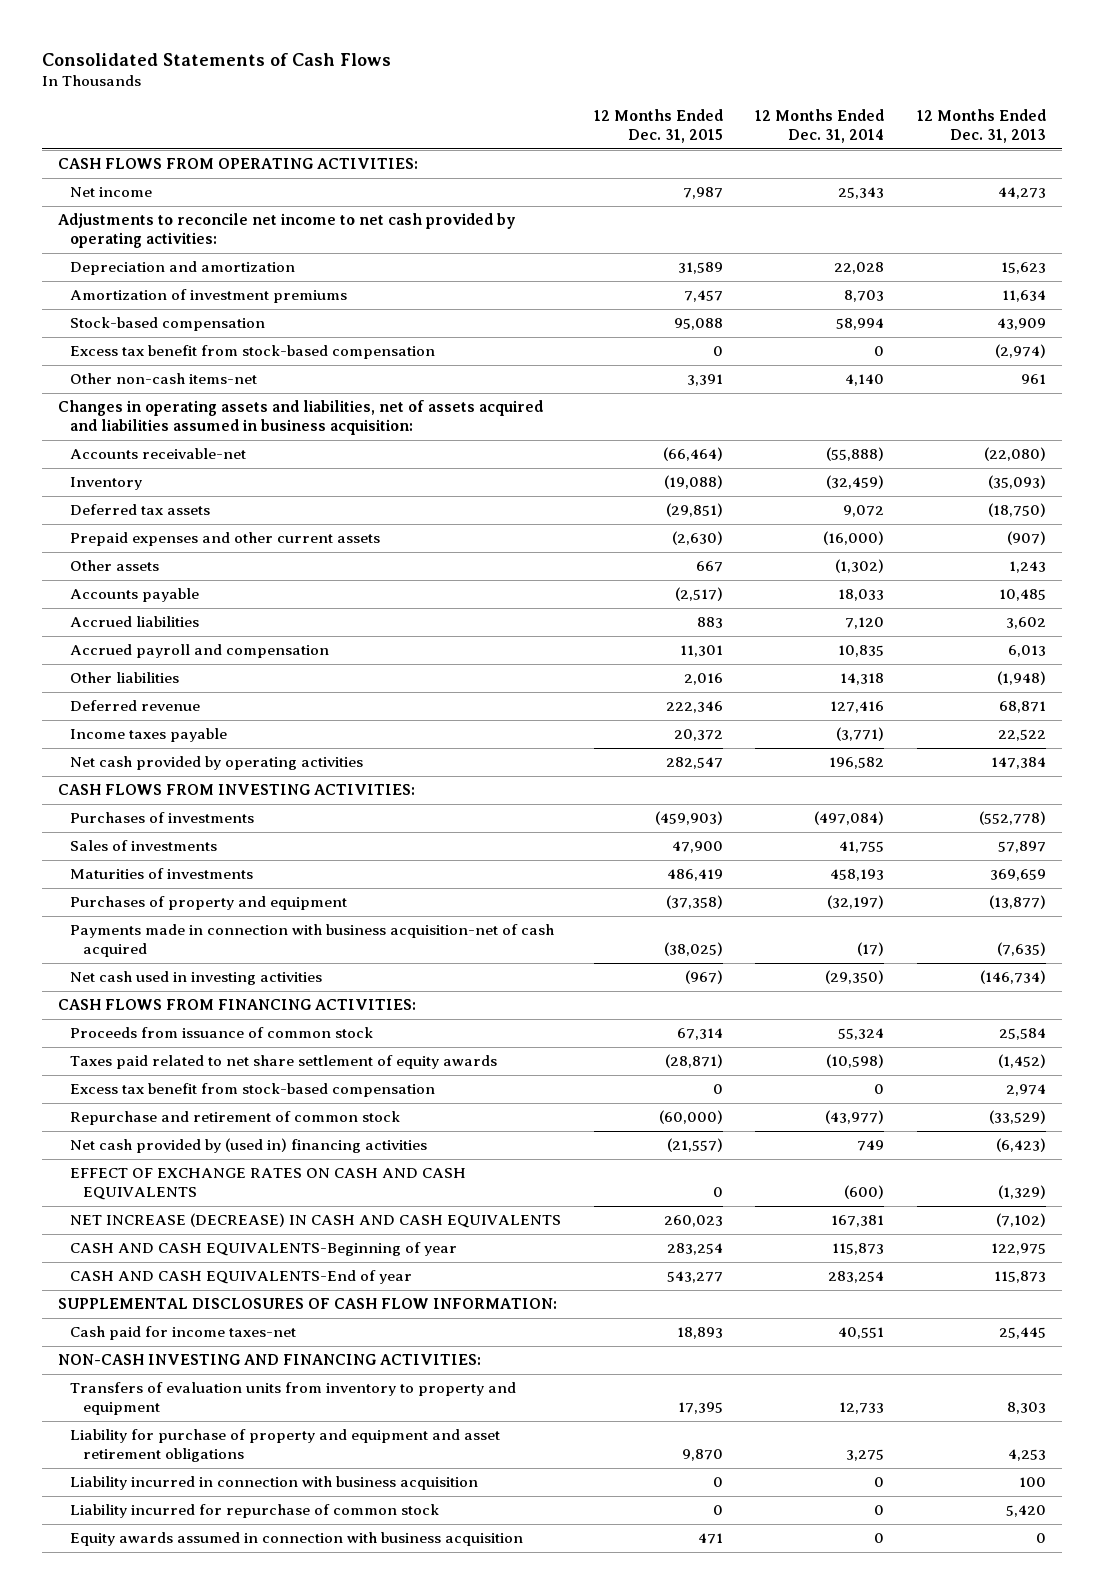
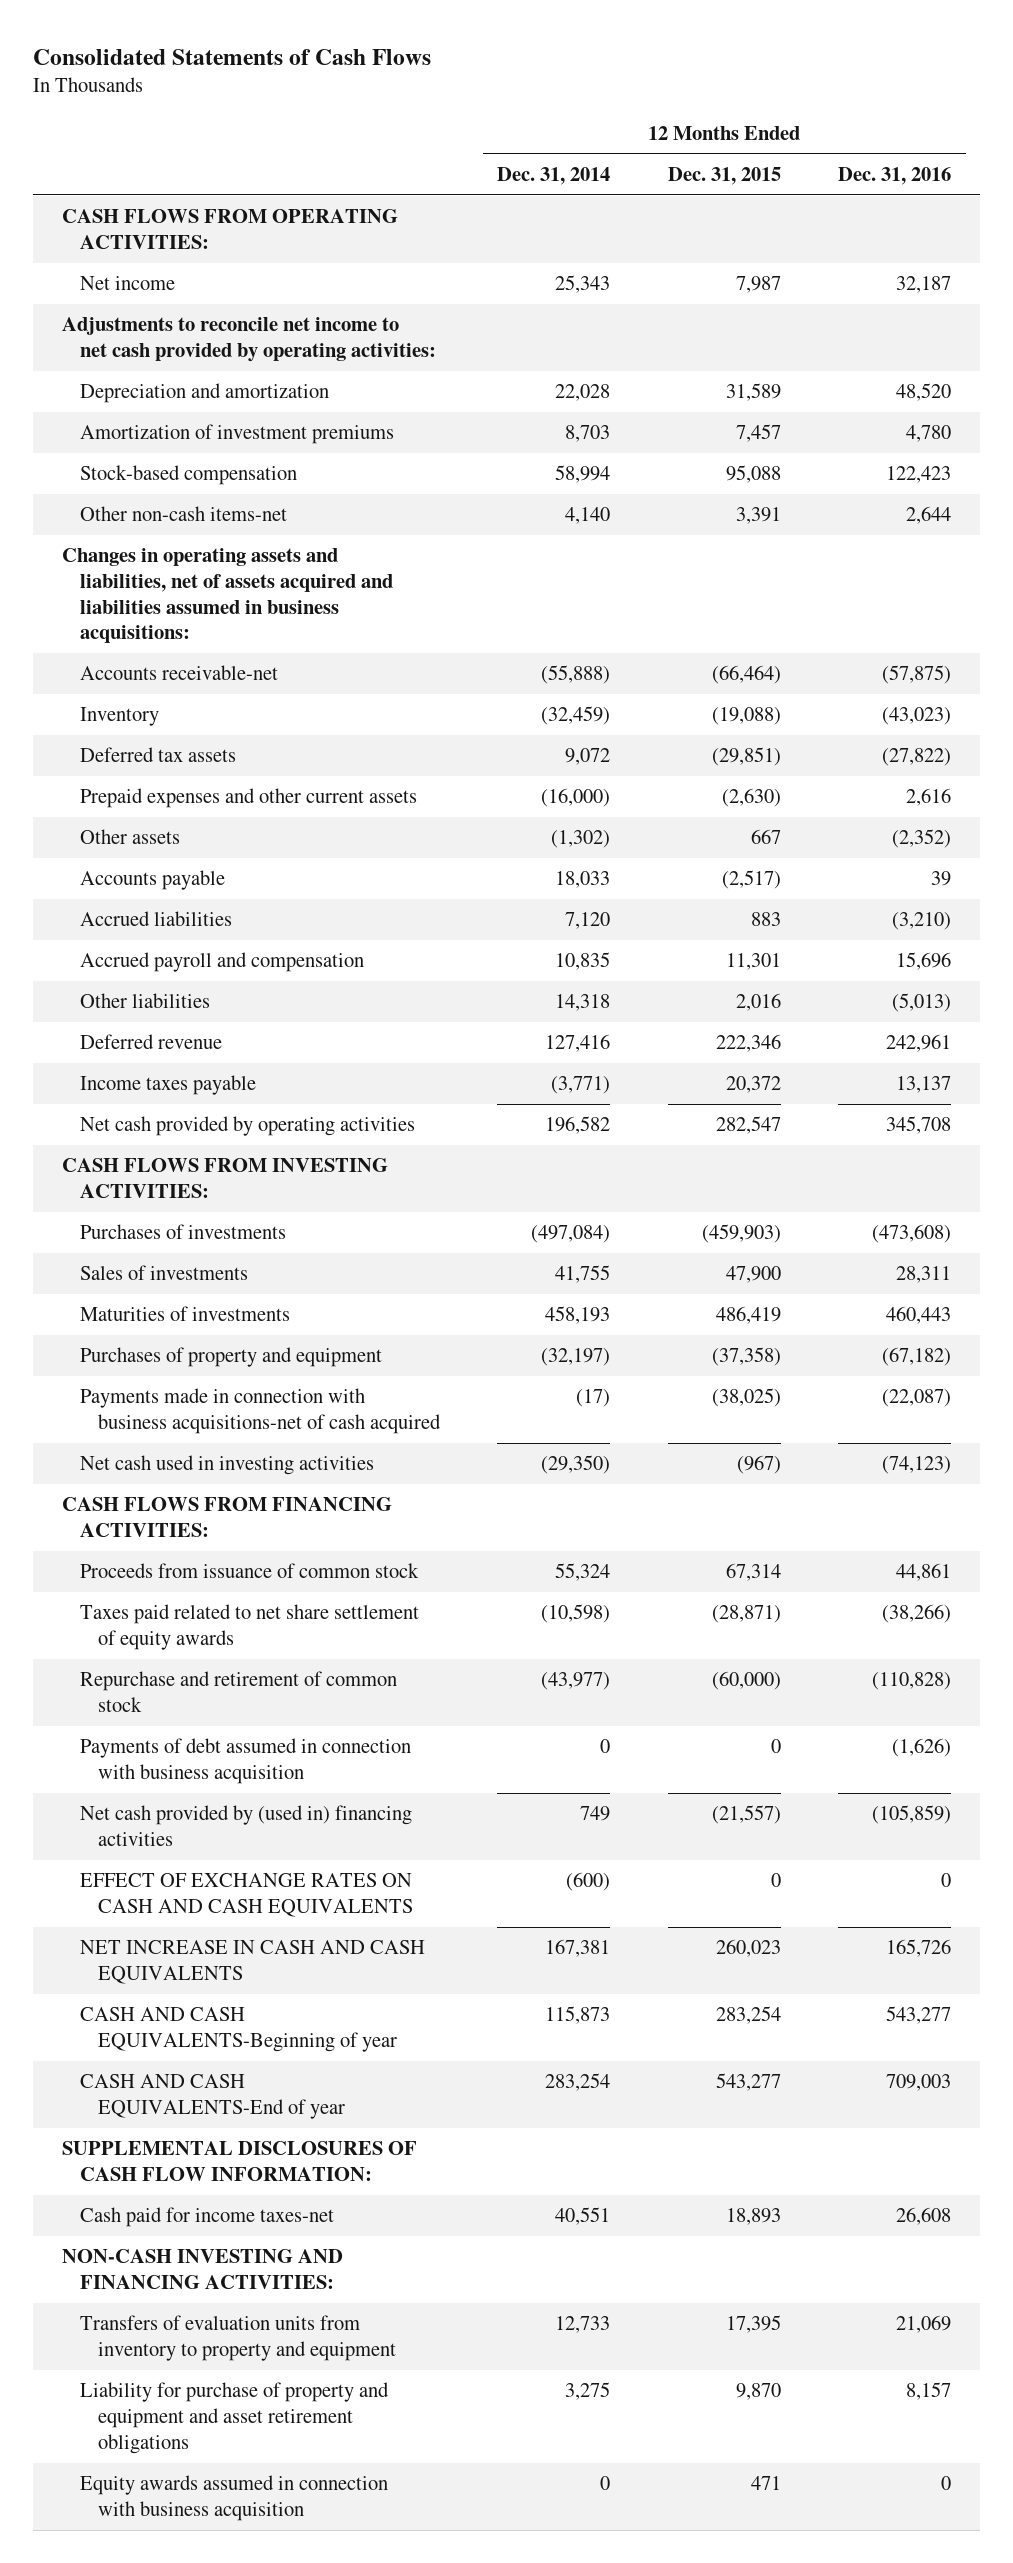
- | 12 Months Ended Dec. 31, 2015 | 12 Months Ended Dec. 31, 2014 | 12 Months Ended Dec. 31, 2013
+ | 12 Months Ended Dec. 31, 2014 | 12 Months Ended Dec. 31, 2015 | 12 Months Ended Dec. 31, 2016
- Excess tax benefit from stock-based compensation | 0 | 0 | (2,974)
- Changes in operating assets and liabilities, net of assets acquired and liabilities assumed in business acquisition:
+ Changes in operating assets and liabilities, net of assets acquired and liabilities assumed in business acquisitions:
- Payments made in connection with business acquisition-net of cash acquired | (38,025) | (17) | (7,635)
+ Payments made in connection with business acquisitions-net of cash acquired | (17) | (38,025) | (22,087)
- Excess tax benefit from stock-based compensation | 0 | 0 | 2,974
+ Payments of debt assumed in connection with business acquisition | 0 | 0 | (1,626)
- NET INCREASE (DECREASE) IN CASH AND CASH EQUIVALENTS | 260,023 | 167,381 | (7,102)
+ NET INCREASE IN CASH AND CASH EQUIVALENTS | 167,381 | 260,023 | 165,726
- Liability incurred in connection with business acquisition | 0 | 0 | 100
- Liability incurred for repurchase of common stock | 0 | 0 | 5,420

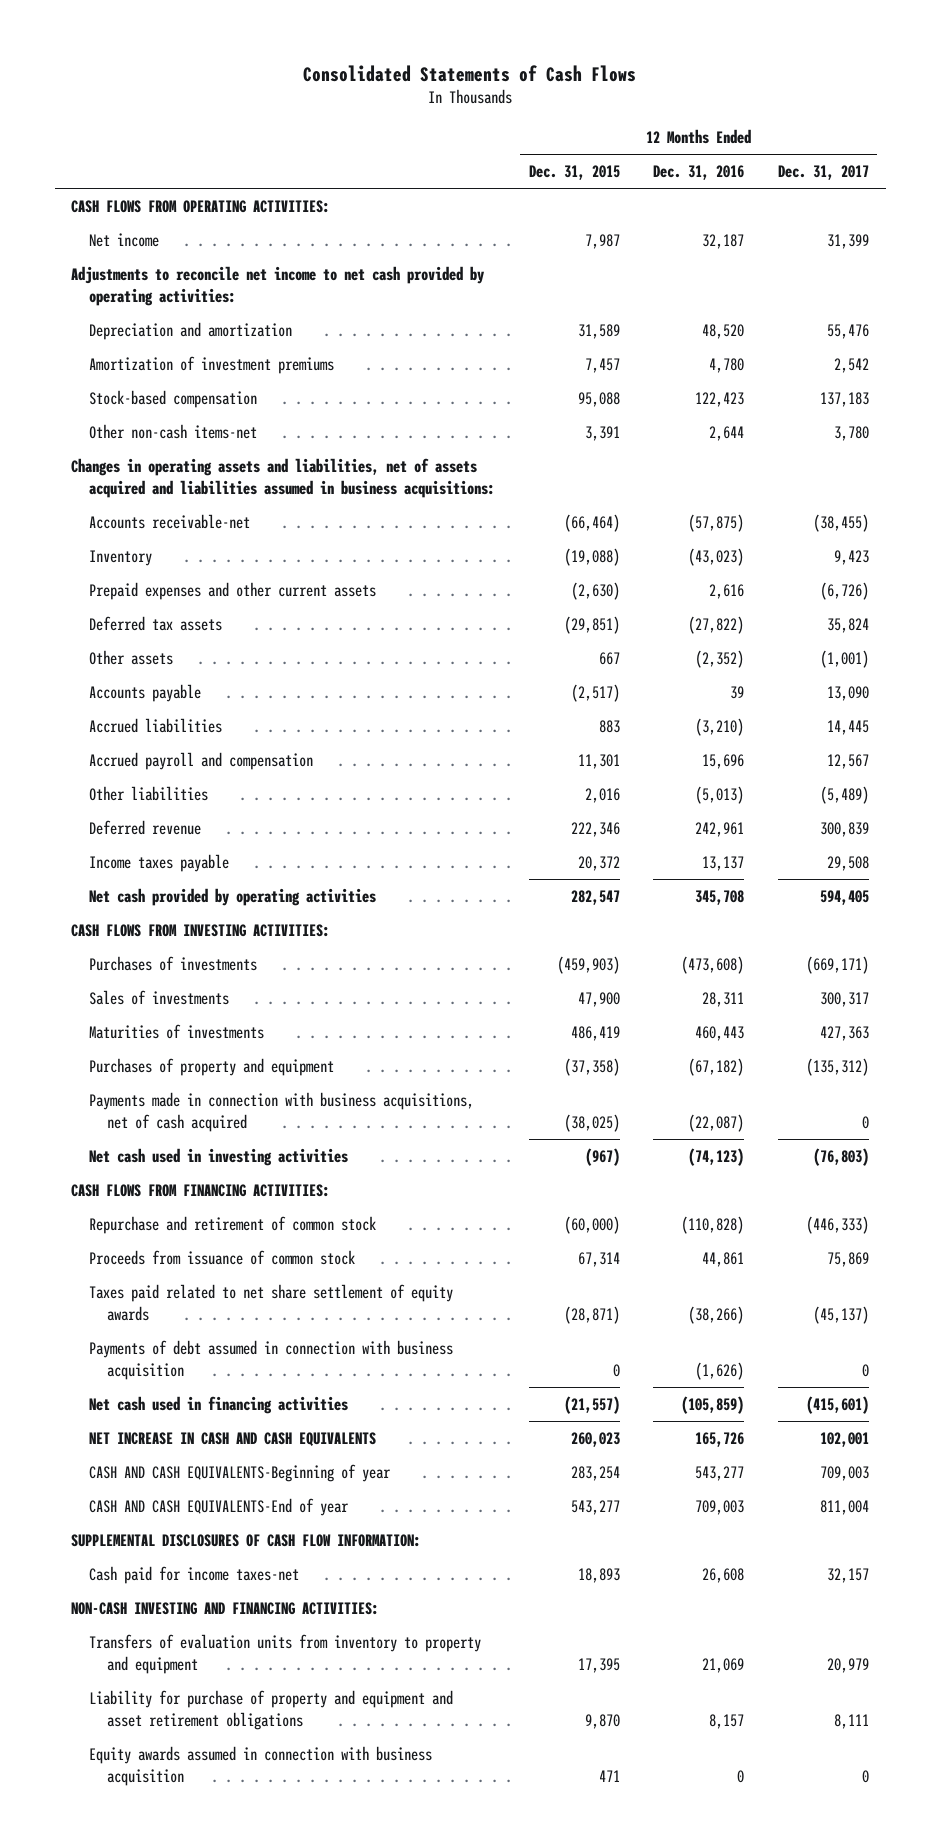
- | 12 Months Ended Dec. 31, 2014 | 12 Months Ended Dec. 31, 2015 | 12 Months Ended Dec. 31, 2016
+ | 12 Months Ended Dec. 31, 2015 | 12 Months Ended Dec. 31, 2016 | 12 Months Ended Dec. 31, 2017
moved down: Deferred tax assets | (29,851) | (27,822) | 35,824
- Payments made in connection with business acquisitions-net of cash acquired | (17) | (38,025) | (22,087)
+ Payments made in connection with business acquisitions, net of cash acquired | (38,025) | (22,087) | 0
moved up: Repurchase and retirement of common stock | (60,000) | (110,828) | (446,333)
- Net cash provided by (used in) financing activities | 749 | (21,557) | (105,859)
- EFFECT OF EXCHANGE RATES ON CASH AND CASH EQUIVALENTS | (600) | 0 | 0
+ Net cash used in financing activities | (21,557) | (105,859) | (415,601)

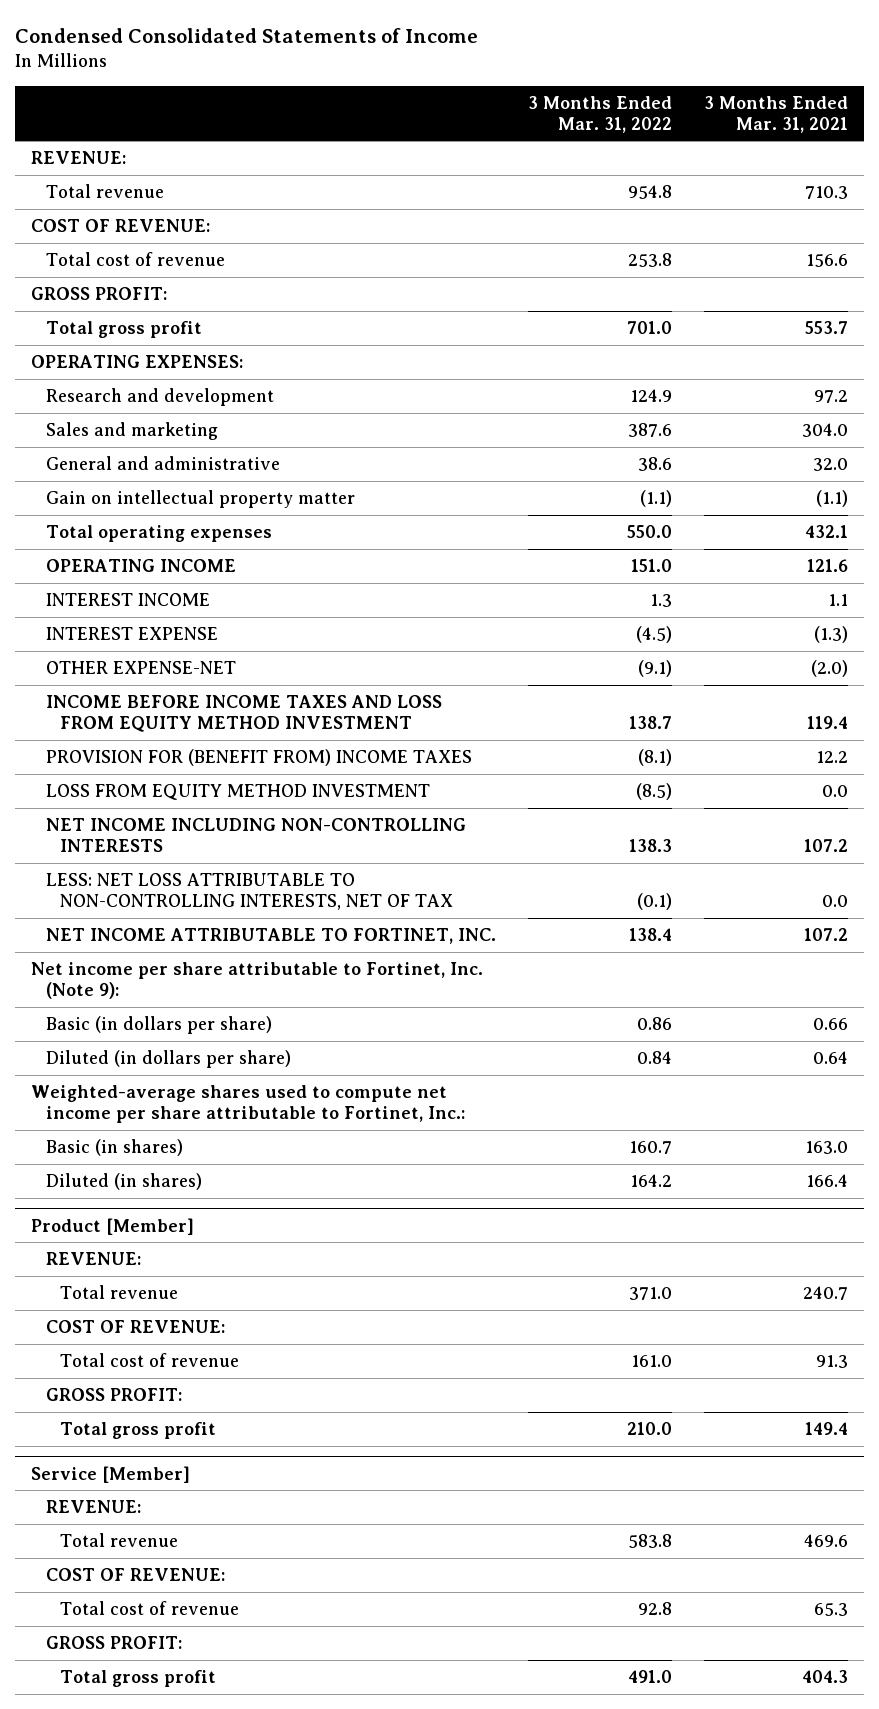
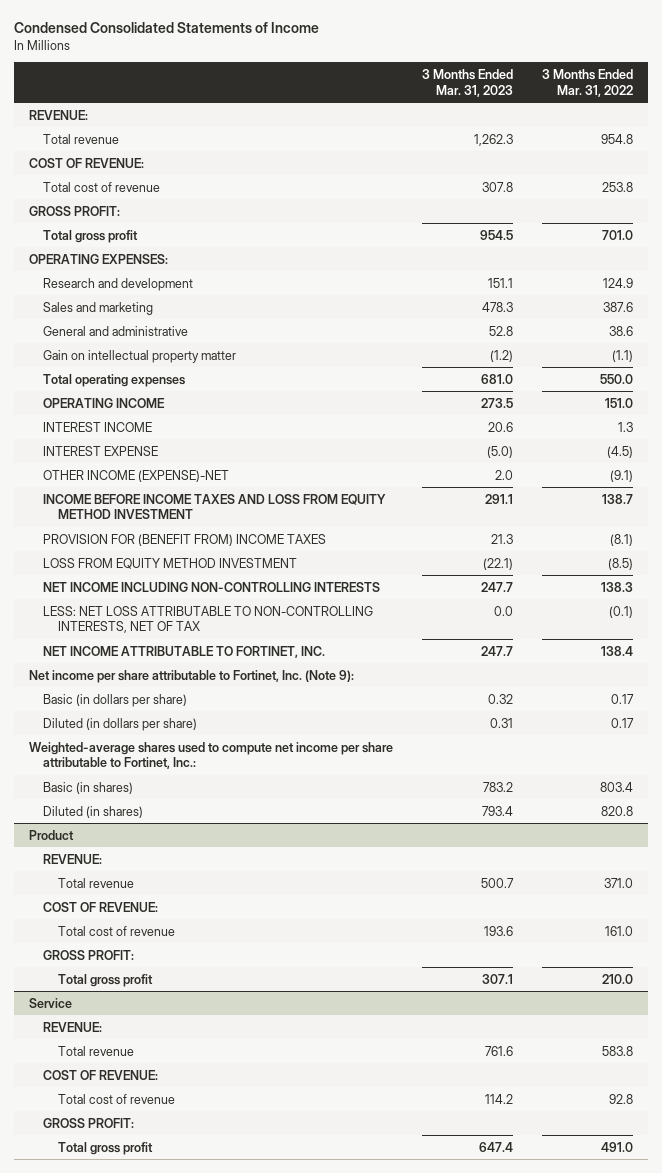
- | 3 Months Ended Mar. 31, 2022 | 3 Months Ended Mar. 31, 2021
+ | 3 Months Ended Mar. 31, 2023 | 3 Months Ended Mar. 31, 2022
- OTHER EXPENSE-NET | (9.1) | (2.0)
+ OTHER INCOME (EXPENSE)-NET | 2.0 | (9.1)
- Basic (in dollars per share) | 0.86 | 0.66
- Diluted (in dollars per share) | 0.84 | 0.64
+ Basic (in dollars per share) | 0.32 | 0.17
+ Diluted (in dollars per share) | 0.31 | 0.17
- Basic (in shares) | 160.7 | 163.0
- Diluted (in shares) | 164.2 | 166.4
- Product [Member]
+ Basic (in shares) | 783.2 | 803.4
+ Diluted (in shares) | 793.4 | 820.8
+ Product
- Service [Member]
+ Service

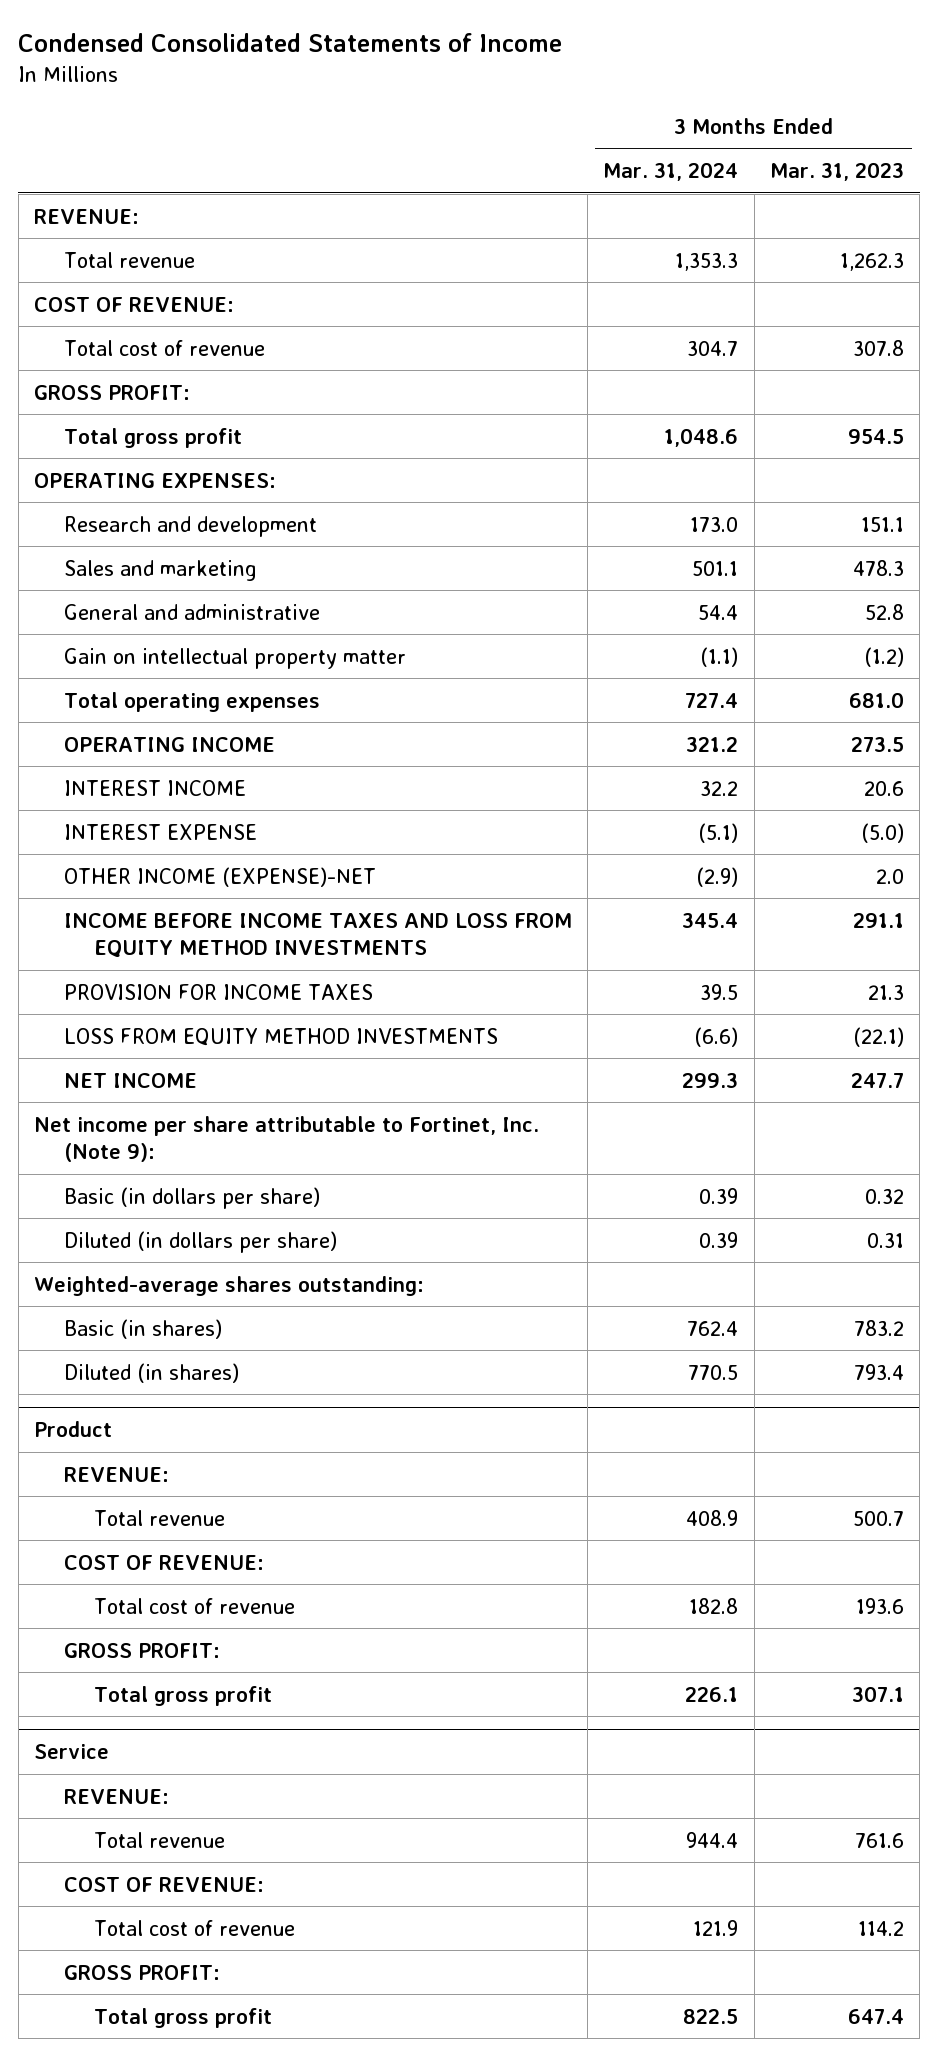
- | 3 Months Ended Mar. 31, 2023 | 3 Months Ended Mar. 31, 2022
+ | 3 Months Ended Mar. 31, 2024 | 3 Months Ended Mar. 31, 2023
- INCOME BEFORE INCOME TAXES AND LOSS FROM EQUITY METHOD INVESTMENT | 291.1 | 138.7
- PROVISION FOR (BENEFIT FROM) INCOME TAXES | 21.3 | (8.1)
- LOSS FROM EQUITY METHOD INVESTMENT | (22.1) | (8.5)
- NET INCOME INCLUDING NON-CONTROLLING INTERESTS | 247.7 | 138.3
- LESS: NET LOSS ATTRIBUTABLE TO NON-CONTROLLING INTERESTS, NET OF TAX | 0.0 | (0.1)
- NET INCOME ATTRIBUTABLE TO FORTINET, INC. | 247.7 | 138.4
+ INCOME BEFORE INCOME TAXES AND LOSS FROM EQUITY METHOD INVESTMENTS | 345.4 | 291.1
+ PROVISION FOR INCOME TAXES | 39.5 | 21.3
+ LOSS FROM EQUITY METHOD INVESTMENTS | (6.6) | (22.1)
+ NET INCOME | 299.3 | 247.7
- Weighted-average shares used to compute net income per share attributable to Fortinet, Inc.:
+ Weighted-average shares outstanding:

